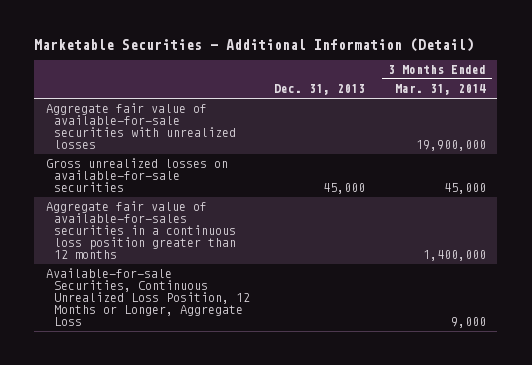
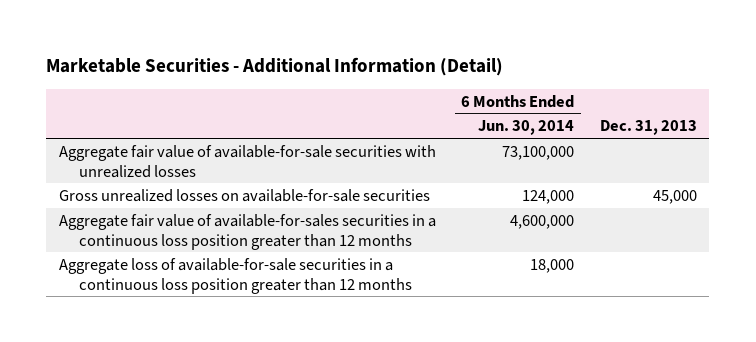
- | Dec. 31, 2013 | 3 Months Ended Mar. 31, 2014
+ | 6 Months Ended Jun. 30, 2014 | Dec. 31, 2013
- Available-for-sale Securities, Continuous Unrealized Loss Position, 12 Months or Longer, Aggregate Loss | | 9,000
+ Aggregate loss of available-for-sale securities in a continuous loss position greater than 12 months | 18,000 |

